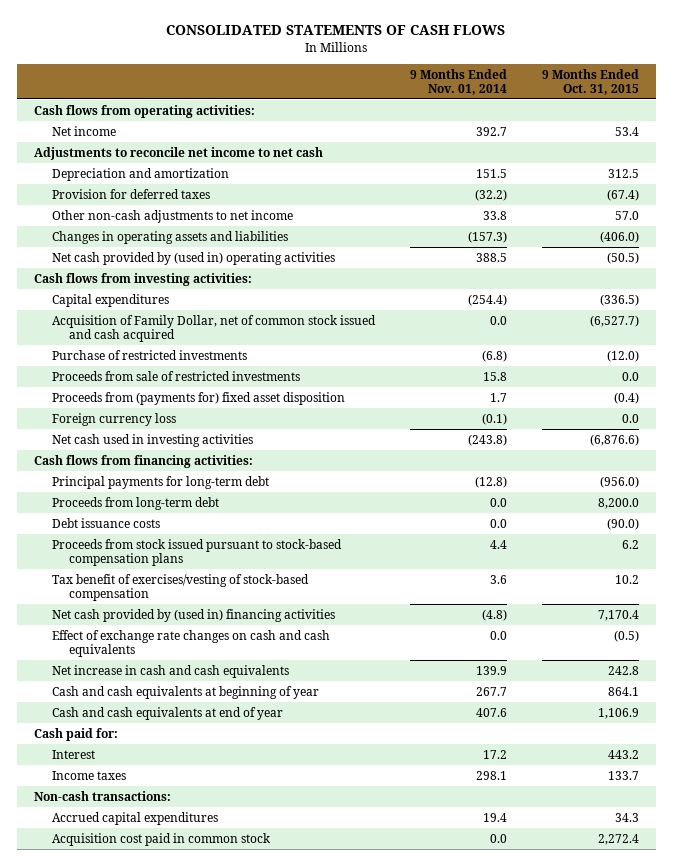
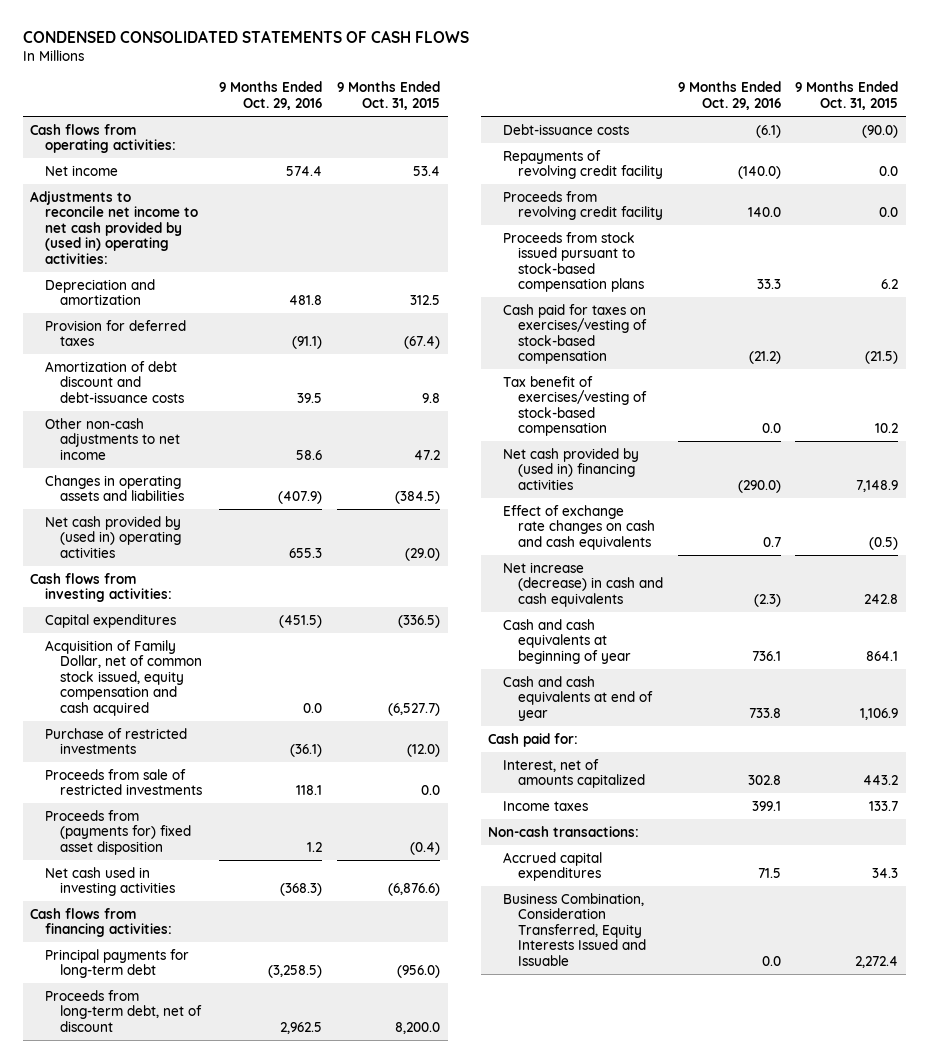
- CONSOLIDATED STATEMENTS OF CASH FLOWS
+ CONDENSED CONSOLIDATED STATEMENTS OF CASH FLOWS
- | 9 Months Ended Nov. 01, 2014 | 9 Months Ended Oct. 31, 2015
+ | 9 Months Ended Oct. 29, 2016 | 9 Months Ended Oct. 31, 2015
- Adjustments to reconcile net income to net cash
+ Adjustments to reconcile net income to net cash provided by (used in) operating activities:
- Other non-cash adjustments to net income | 33.8 | 57.0
- Changes in operating assets and liabilities | (157.3) | (406.0)
- Net cash provided by (used in) operating activities | 388.5 | (50.5)
+ Amortization of debt discount and debt-issuance costs | 39.5 | 9.8
+ Other non-cash adjustments to net income | 58.6 | 47.2
+ Changes in operating assets and liabilities | (407.9) | (384.5)
+ Net cash provided by (used in) operating activities | 655.3 | (29.0)
- Acquisition of Family Dollar, net of common stock issued and cash acquired | 0.0 | (6,527.7)
+ Acquisition of Family Dollar, net of common stock issued, equity compensation and cash acquired | 0.0 | (6,527.7)
- Foreign currency loss | (0.1) | 0.0
- Proceeds from long-term debt | 0.0 | 8,200.0
- Debt issuance costs | 0.0 | (90.0)
+ Proceeds from long-term debt, net of discount | 2,962.5 | 8,200.0
+ Debt-issuance costs | (6.1) | (90.0)
+ Repayments of revolving credit facility | (140.0) | 0.0
+ Proceeds from revolving credit facility | 140.0 | 0.0
+ Cash paid for taxes on exercises/vesting of stock-based compensation | (21.2) | (21.5)
- Net cash provided by (used in) financing activities | (4.8) | 7,170.4
+ Net cash provided by (used in) financing activities | (290.0) | 7,148.9
- Net increase in cash and cash equivalents | 139.9 | 242.8
+ Net increase (decrease) in cash and cash equivalents | (2.3) | 242.8
- Interest | 17.2 | 443.2
+ Interest, net of amounts capitalized | 302.8 | 443.2
- Acquisition cost paid in common stock | 0.0 | 2,272.4
+ Business Combination, Consideration Transferred, Equity Interests Issued and Issuable | 0.0 | 2,272.4

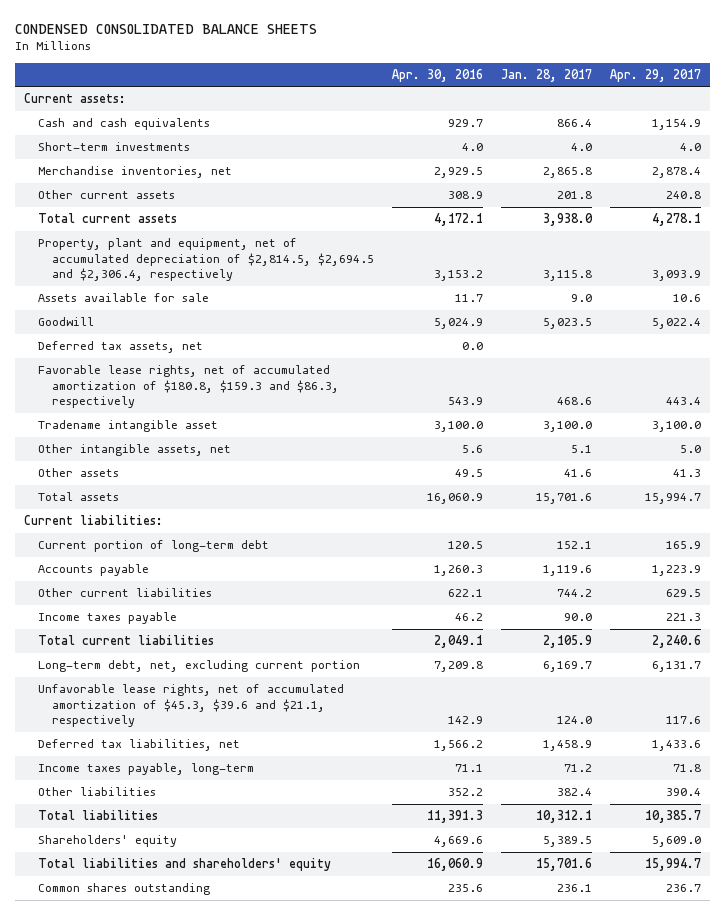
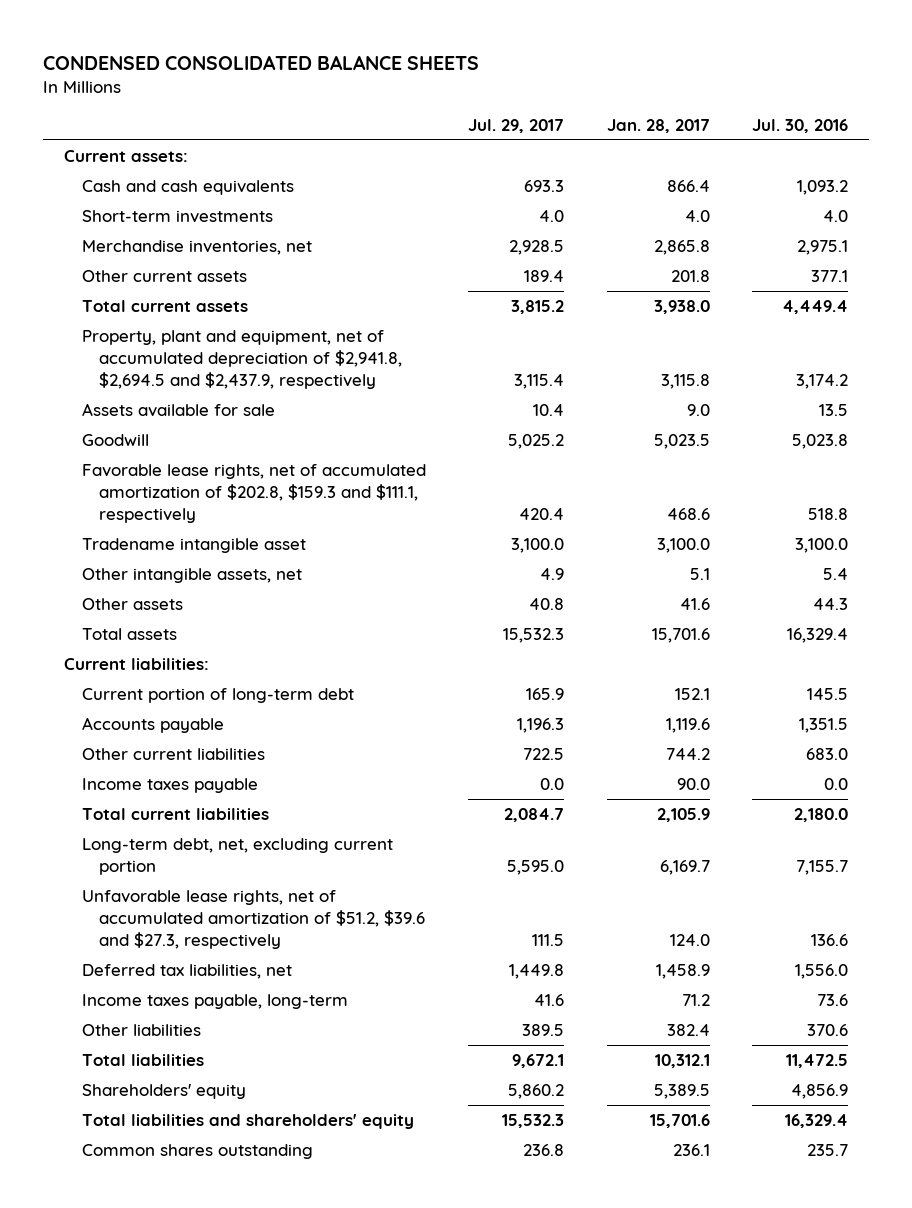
- | Apr. 30, 2016 | Jan. 28, 2017 | Apr. 29, 2017
+ | Jul. 29, 2017 | Jan. 28, 2017 | Jul. 30, 2016
- Property, plant and equipment, net of accumulated depreciation of $2,814.5, $2,694.5 and $2,306.4, respectively | 3,153.2 | 3,115.8 | 3,093.9
+ Property, plant and equipment, net of accumulated depreciation of $2,941.8, $2,694.5 and $2,437.9, respectively | 3,115.4 | 3,115.8 | 3,174.2
- Deferred tax assets, net | 0.0 | |
- Favorable lease rights, net of accumulated amortization of $180.8, $159.3 and $86.3, respectively | 543.9 | 468.6 | 443.4
+ Favorable lease rights, net of accumulated amortization of $202.8, $159.3 and $111.1, respectively | 420.4 | 468.6 | 518.8
- Unfavorable lease rights, net of accumulated amortization of $45.3, $39.6 and $21.1, respectively | 142.9 | 124.0 | 117.6
+ Unfavorable lease rights, net of accumulated amortization of $51.2, $39.6 and $27.3, respectively | 111.5 | 124.0 | 136.6

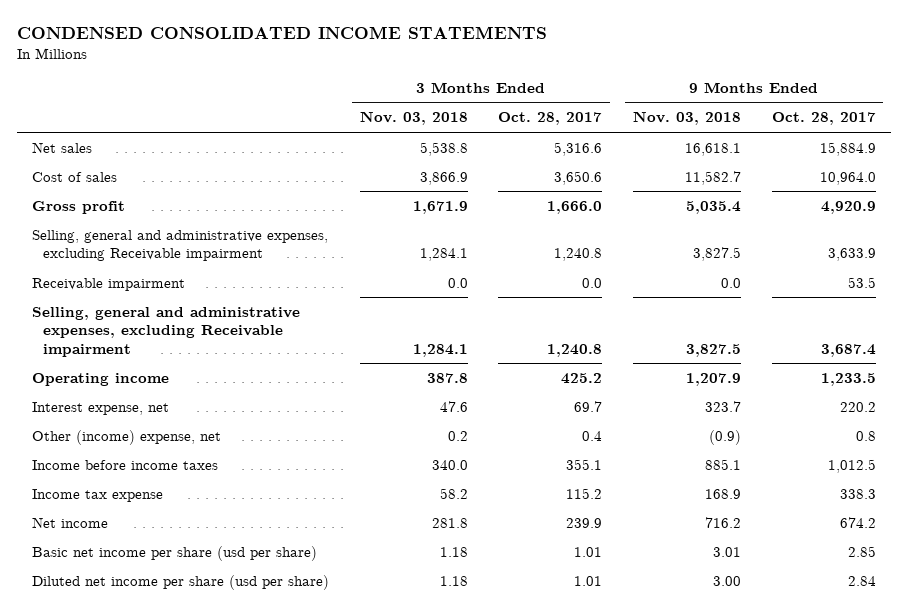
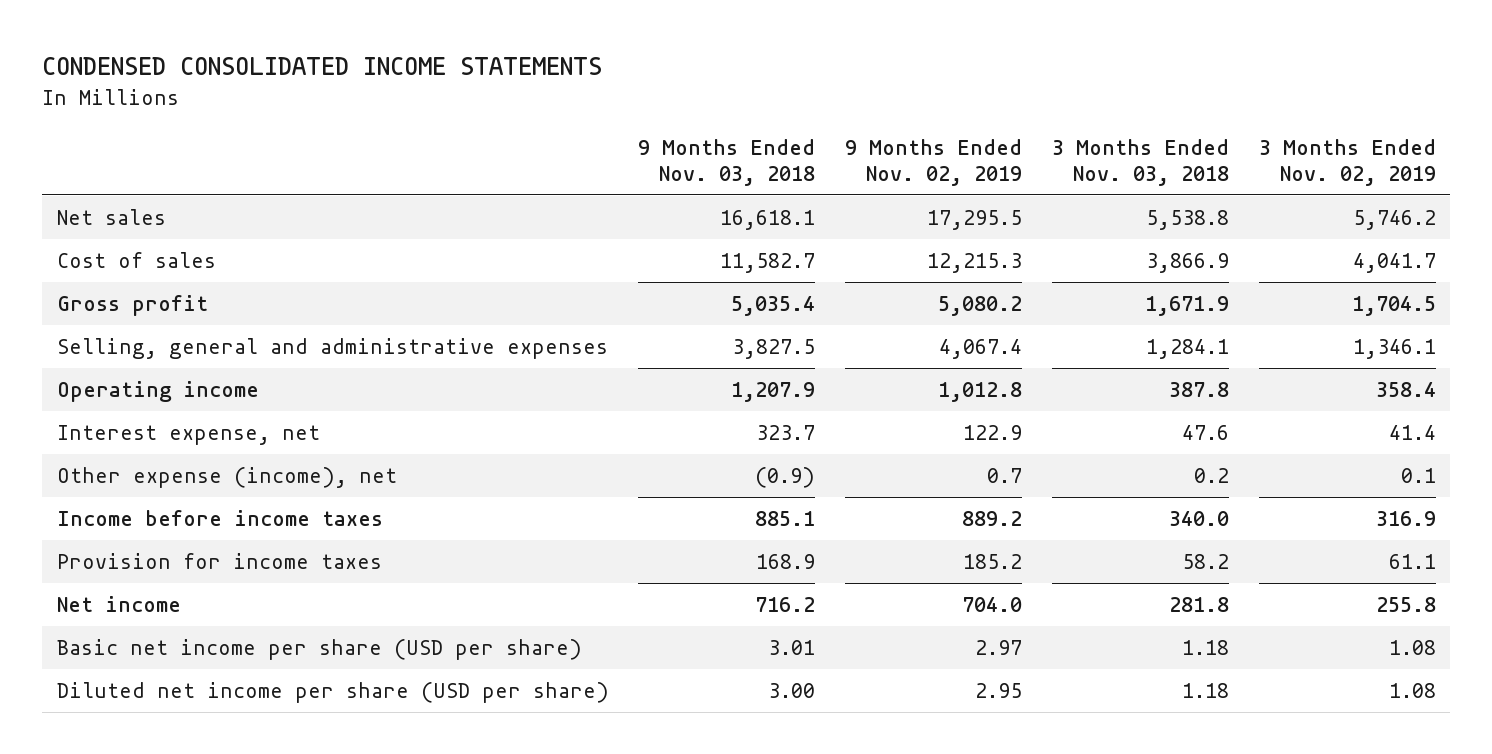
- | 3 Months Ended Nov. 03, 2018 | 3 Months Ended Oct. 28, 2017 | 9 Months Ended Nov. 03, 2018 | 9 Months Ended Oct. 28, 2017
+ | 9 Months Ended Nov. 03, 2018 | 9 Months Ended Nov. 02, 2019 | 3 Months Ended Nov. 03, 2018 | 3 Months Ended Nov. 02, 2019
- Selling, general and administrative expenses, excluding Receivable impairment | 1,284.1 | 1,240.8 | 3,827.5 | 3,633.9
- Receivable impairment | 0.0 | 0.0 | 0.0 | 53.5
- Selling, general and administrative expenses, excluding Receivable impairment | 1,284.1 | 1,240.8 | 3,827.5 | 3,687.4
+ Selling, general and administrative expenses | 3,827.5 | 4,067.4 | 1,284.1 | 1,346.1
- Other (income) expense, net | 0.2 | 0.4 | (0.9) | 0.8
+ Other expense (income), net | (0.9) | 0.7 | 0.2 | 0.1
- Income tax expense | 58.2 | 115.2 | 168.9 | 338.3
+ Provision for income taxes | 168.9 | 185.2 | 58.2 | 61.1
- Basic net income per share (usd per share) | 1.18 | 1.01 | 3.01 | 2.85
- Diluted net income per share (usd per share) | 1.18 | 1.01 | 3.00 | 2.84
+ Basic net income per share (USD per share) | 3.01 | 2.97 | 1.18 | 1.08
+ Diluted net income per share (USD per share) | 3.00 | 2.95 | 1.18 | 1.08

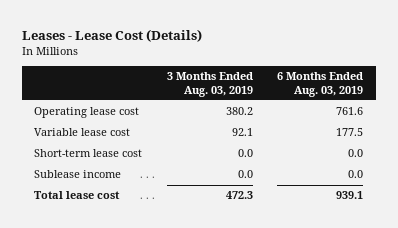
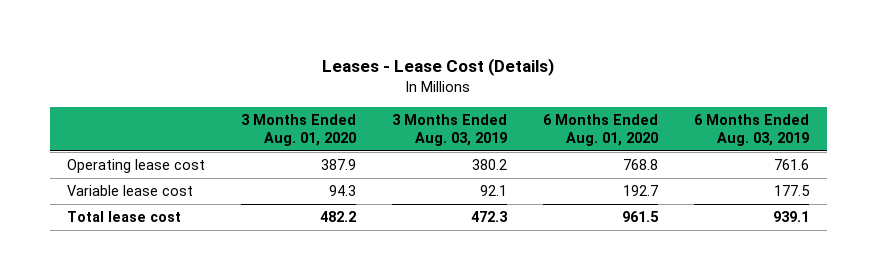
- | 3 Months Ended Aug. 03, 2019 | 6 Months Ended Aug. 03, 2019
+ | 3 Months Ended Aug. 01, 2020 | 3 Months Ended Aug. 03, 2019 | 6 Months Ended Aug. 01, 2020 | 6 Months Ended Aug. 03, 2019
- Short-term lease cost | 0.0 | 0.0
- Sublease income | 0.0 | 0.0

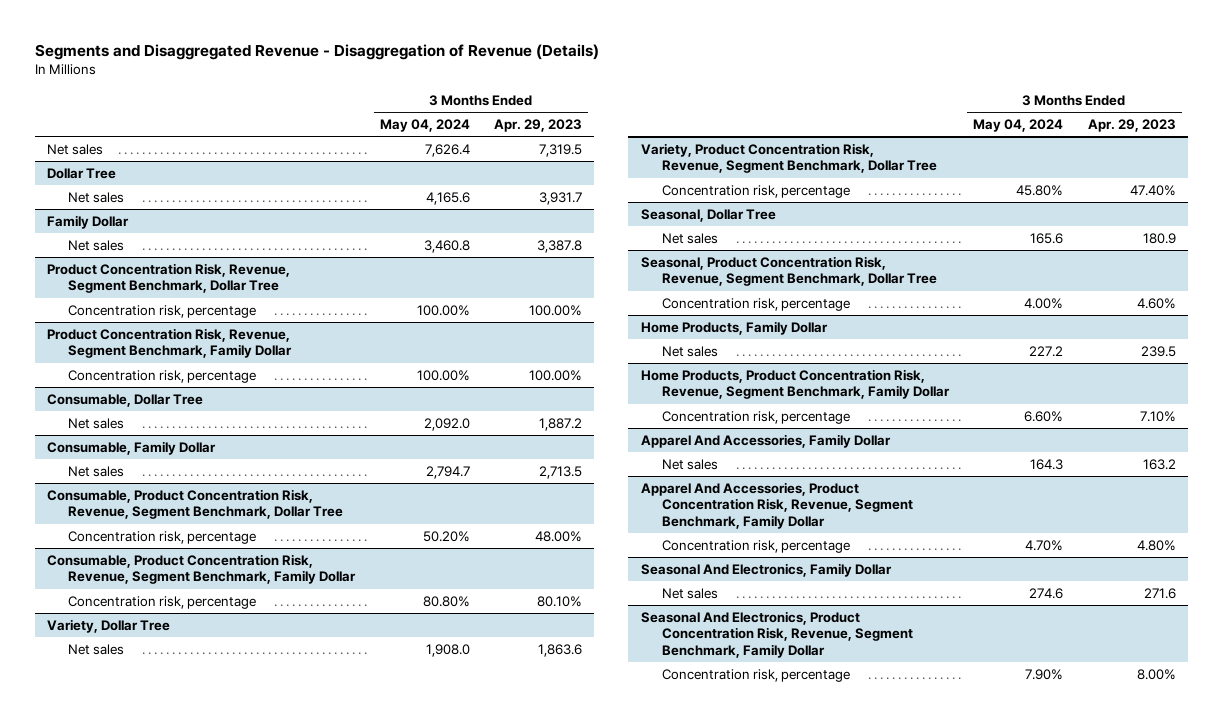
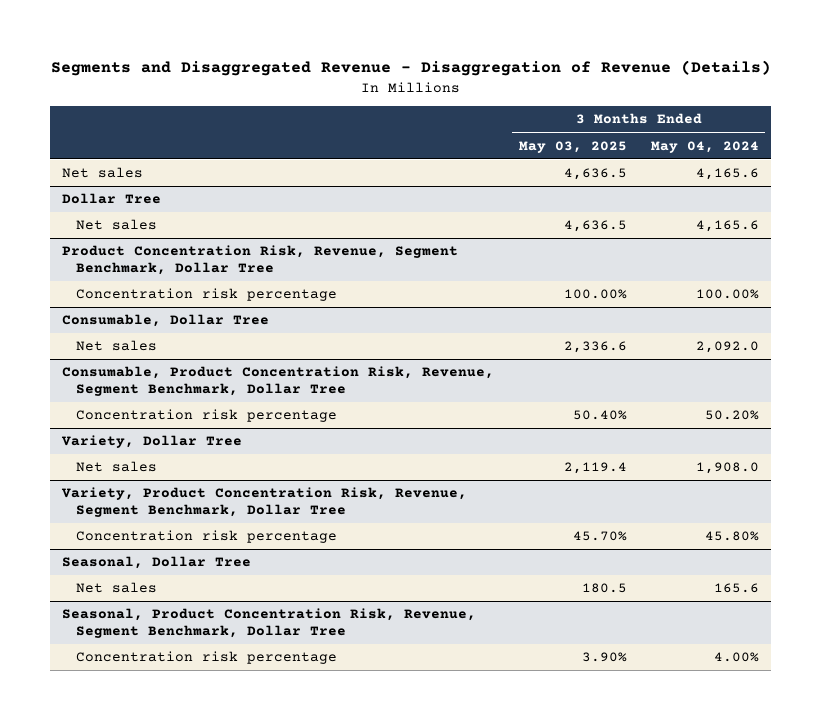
- | 3 Months Ended May 04, 2024 | 3 Months Ended Apr. 29, 2023
+ | 3 Months Ended May 03, 2025 | 3 Months Ended May 04, 2024
- Net sales | 7,626.4 | 7,319.5
+ Net sales | 4,636.5 | 4,165.6
- Family Dollar
- Net sales | 3,460.8 | 3,387.8
@ Product Concentration Risk, Revenue, Segment Benchmark, Dollar Tree
- Concentration risk, percentage | 100.00% | 100.00%
- Product Concentration Risk, Revenue, Segment Benchmark, Family Dollar
- Concentration risk, percentage | 100.00% | 100.00%
@ Product Concentration Risk, Revenue, Segment Benchmark, Dollar Tree
+ Concentration risk percentage | 100.00% | 100.00%
- Consumable, Family Dollar
- Net sales | 2,794.7 | 2,713.5
@ Consumable, Product Concentration Risk, Revenue, Segment Benchmark, Dollar Tree
- Concentration risk, percentage | 50.20% | 48.00%
- Consumable, Product Concentration Risk, Revenue, Segment Benchmark, Family Dollar
- Concentration risk, percentage | 80.80% | 80.10%
@ Consumable, Product Concentration Risk, Revenue, Segment Benchmark, Dollar Tree
+ Concentration risk percentage | 50.40% | 50.20%
@ Variety, Product Concentration Risk, Revenue, Segment Benchmark, Dollar Tree
- Concentration risk, percentage | 45.80% | 47.40%
+ Concentration risk percentage | 45.70% | 45.80%
@ Seasonal, Product Concentration Risk, Revenue, Segment Benchmark, Dollar Tree
- Concentration risk, percentage | 4.00% | 4.60%
- Home Products, Family Dollar
- Net sales | 227.2 | 239.5
- Home Products, Product Concentration Risk, Revenue, Segment Benchmark, Family Dollar
- Concentration risk, percentage | 6.60% | 7.10%
- Apparel And Accessories, Family Dollar
- Net sales | 164.3 | 163.2
- Apparel And Accessories, Product Concentration Risk, Revenue, Segment Benchmark, Family Dollar
- Concentration risk, percentage | 4.70% | 4.80%
- Seasonal And Electronics, Family Dollar
- Net sales | 274.6 | 271.6
- Seasonal And Electronics, Product Concentration Risk, Revenue, Segment Benchmark, Family Dollar
- Concentration risk, percentage | 7.90% | 8.00%
@ Seasonal, Product Concentration Risk, Revenue, Segment Benchmark, Dollar Tree
+ Concentration risk percentage | 3.90% | 4.00%

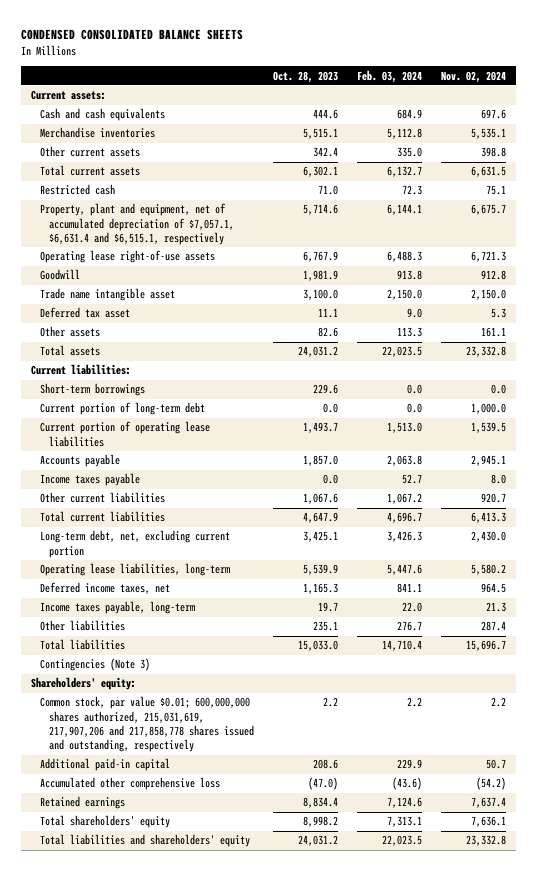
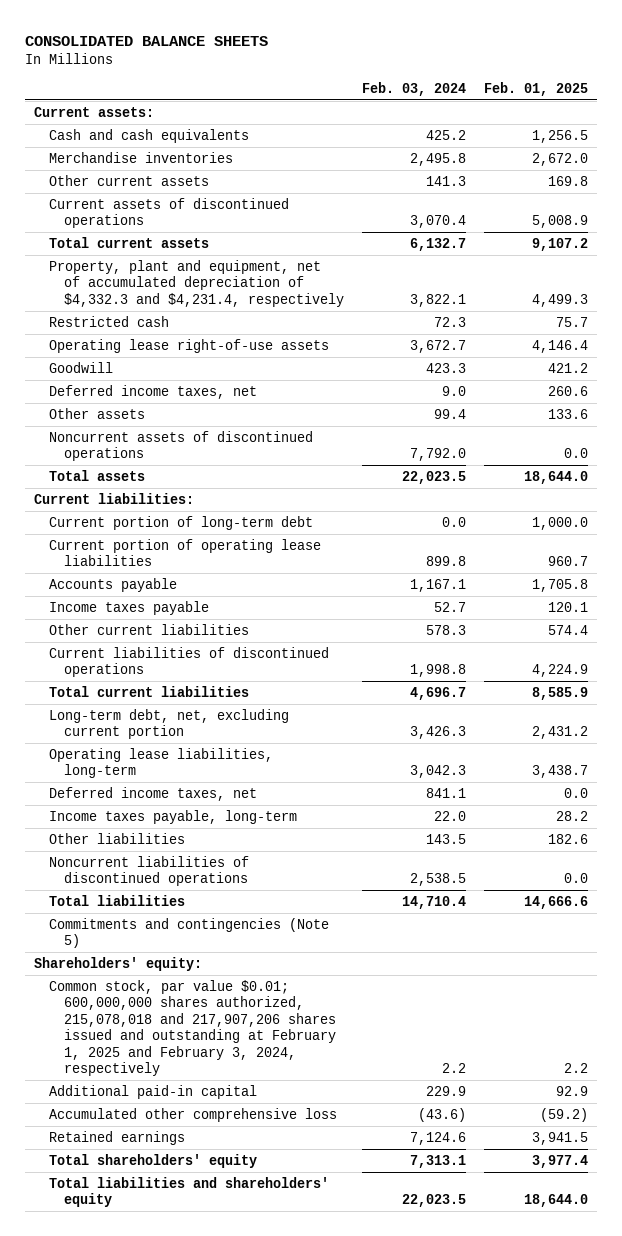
- CONDENSED CONSOLIDATED BALANCE SHEETS
+ CONSOLIDATED BALANCE SHEETS
- | Oct. 28, 2023 | Feb. 03, 2024 | Nov. 02, 2024
+ | Feb. 03, 2024 | Feb. 01, 2025
- Cash and cash equivalents | 444.6 | 684.9 | 697.6
- Merchandise inventories | 5,515.1 | 5,112.8 | 5,535.1
- Other current assets | 342.4 | 335.0 | 398.8
+ Cash and cash equivalents | 425.2 | 1,256.5
+ Merchandise inventories | 2,495.8 | 2,672.0
+ Other current assets | 141.3 | 169.8
+ Current assets of discontinued operations | 3,070.4 | 5,008.9
+ Property, plant and equipment, net of accumulated depreciation of $4,332.3 and $4,231.4, respectively | 3,822.1 | 4,499.3
- Property, plant and equipment, net of accumulated depreciation of $7,057.1, $6,631.4 and $6,515.1, respectively | 5,714.6 | 6,144.1 | 6,675.7
- Operating lease right-of-use assets | 6,767.9 | 6,488.3 | 6,721.3
- Goodwill | 1,981.9 | 913.8 | 912.8
- Trade name intangible asset | 3,100.0 | 2,150.0 | 2,150.0
- Deferred tax asset | 11.1 | 9.0 | 5.3
- Other assets | 82.6 | 113.3 | 161.1
+ Operating lease right-of-use assets | 3,672.7 | 4,146.4
+ Goodwill | 423.3 | 421.2
+ Deferred income taxes, net | 9.0 | 260.6
+ Other assets | 99.4 | 133.6
+ Noncurrent assets of discontinued operations | 7,792.0 | 0.0
- Short-term borrowings | 229.6 | 0.0 | 0.0
- Current portion of operating lease liabilities | 1,493.7 | 1,513.0 | 1,539.5
- Accounts payable | 1,857.0 | 2,063.8 | 2,945.1
+ Current portion of operating lease liabilities | 899.8 | 960.7
+ Accounts payable | 1,167.1 | 1,705.8
- Other current liabilities | 1,067.6 | 1,067.2 | 920.7
+ Other current liabilities | 578.3 | 574.4
+ Current liabilities of discontinued operations | 1,998.8 | 4,224.9
- Operating lease liabilities, long-term | 5,539.9 | 5,447.6 | 5,580.2
+ Operating lease liabilities, long-term | 3,042.3 | 3,438.7
- Other liabilities | 235.1 | 276.7 | 287.4
+ Other liabilities | 143.5 | 182.6
+ Noncurrent liabilities of discontinued operations | 2,538.5 | 0.0
- Contingencies (Note 3)
+ Commitments and contingencies (Note 5)
- Common stock, par value $0.01; 600,000,000 shares authorized, 215,031,619, 217,907,206 and 217,858,778 shares issued and outstanding, respectively | 2.2 | 2.2 | 2.2
+ Common stock, par value $0.01; 600,000,000 shares authorized, 215,078,018 and 217,907,206 shares issued and outstanding at February 1, 2025 and February 3, 2024, respectively | 2.2 | 2.2

